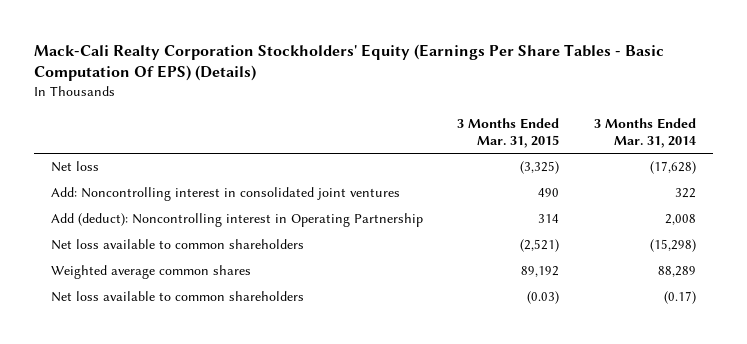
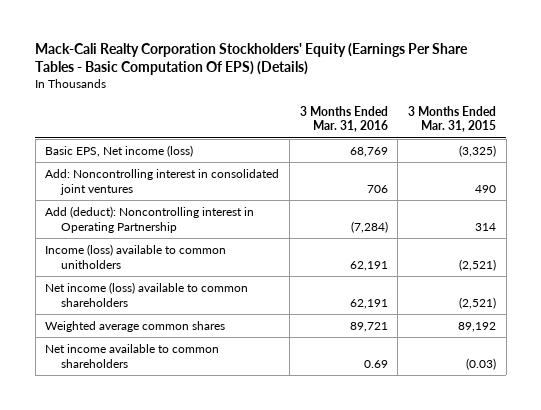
- | 3 Months Ended Mar. 31, 2015 | 3 Months Ended Mar. 31, 2014
+ | 3 Months Ended Mar. 31, 2016 | 3 Months Ended Mar. 31, 2015
- Net loss | (3,325) | (17,628)
+ Basic EPS, Net income (loss) | 68,769 | (3,325)
- Net loss available to common shareholders | (2,521) | (15,298)
+ Income (loss) available to common unitholders | 62,191 | (2,521)
+ Net income (loss) available to common shareholders | 62,191 | (2,521)
- Net loss available to common shareholders | (0.03) | (0.17)
+ Net income available to common shareholders | 0.69 | (0.03)

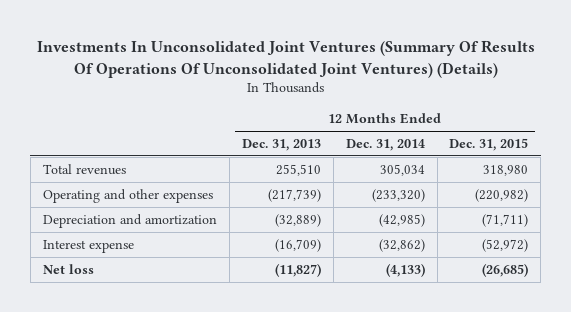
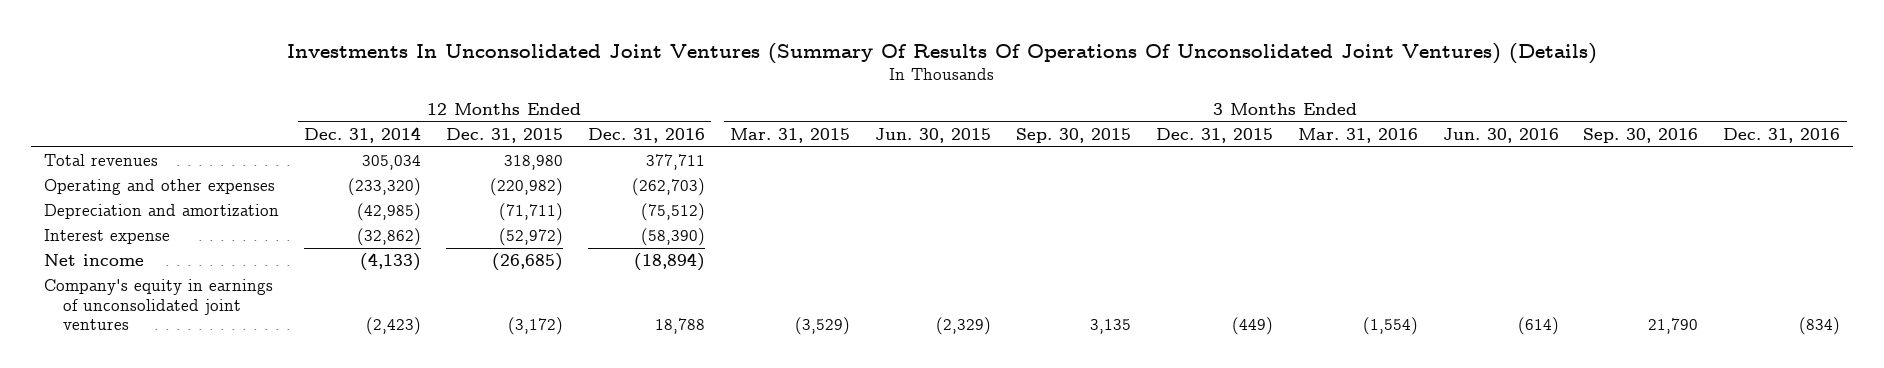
- | 12 Months Ended Dec. 31, 2013 | 12 Months Ended Dec. 31, 2014 | 12 Months Ended Dec. 31, 2015
+ | 12 Months Ended Dec. 31, 2014 | 12 Months Ended Dec. 31, 2015 | 12 Months Ended Dec. 31, 2016 | 3 Months Ended Mar. 31, 2015 | 3 Months Ended Jun. 30, 2015 | 3 Months Ended Sep. 30, 2015 | 3 Months Ended Dec. 31, 2015 | 3 Months Ended Mar. 31, 2016 | 3 Months Ended Jun. 30, 2016 | 3 Months Ended Sep. 30, 2016 | 3 Months Ended Dec. 31, 2016
- Net loss | (11,827) | (4,133) | (26,685)
+ Net income | (4,133) | (26,685) | (18,894) | | | | | | | |
+ Company's equity in earnings of unconsolidated joint ventures | (2,423) | (3,172) | 18,788 | (3,529) | (2,329) | 3,135 | (449) | (1,554) | (614) | 21,790 | (834)

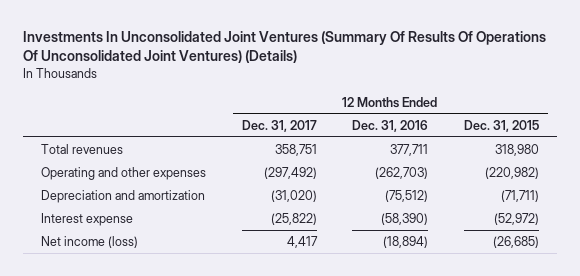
- | 12 Months Ended Dec. 31, 2014 | 12 Months Ended Dec. 31, 2015 | 12 Months Ended Dec. 31, 2016 | 3 Months Ended Mar. 31, 2015 | 3 Months Ended Jun. 30, 2015 | 3 Months Ended Sep. 30, 2015 | 3 Months Ended Dec. 31, 2015 | 3 Months Ended Mar. 31, 2016 | 3 Months Ended Jun. 30, 2016 | 3 Months Ended Sep. 30, 2016 | 3 Months Ended Dec. 31, 2016
+ | 12 Months Ended Dec. 31, 2017 | 12 Months Ended Dec. 31, 2016 | 12 Months Ended Dec. 31, 2015
- Net income | (4,133) | (26,685) | (18,894) | | | | | | | |
- Company's equity in earnings of unconsolidated joint ventures | (2,423) | (3,172) | 18,788 | (3,529) | (2,329) | 3,135 | (449) | (1,554) | (614) | 21,790 | (834)
+ Net income (loss) | 4,417 | (18,894) | (26,685)

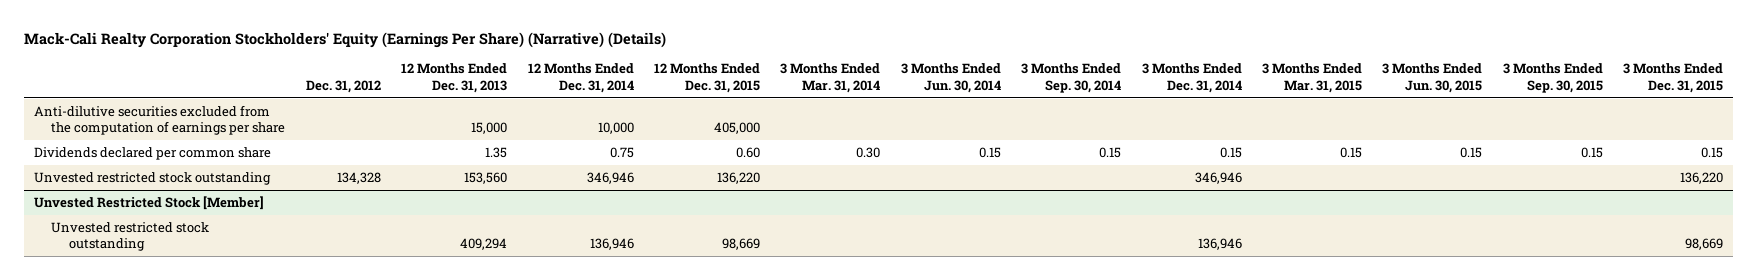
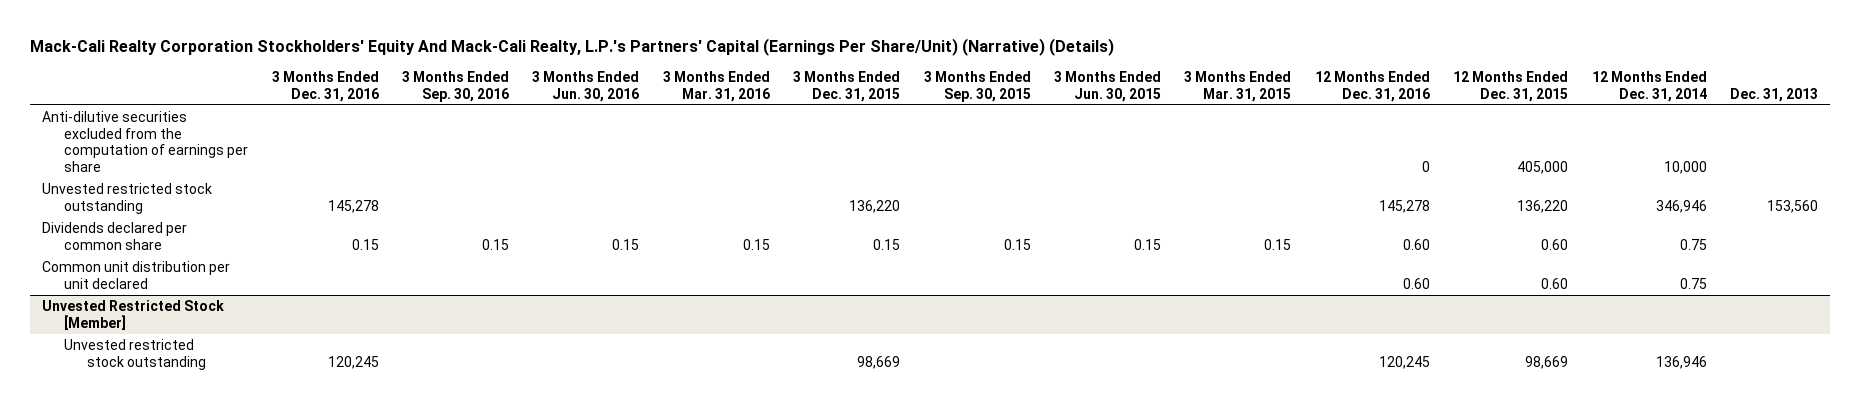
- Mack-Cali Realty Corporation Stockholders' Equity (Earnings Per Share) (Narrative) (Details)
+ Mack-Cali Realty Corporation Stockholders' Equity And Mack-Cali Realty, L.P.'s Partners' Capital (Earnings Per Share/Unit) (Narrative) (Details)
- | Dec. 31, 2012 | 12 Months Ended Dec. 31, 2013 | 12 Months Ended Dec. 31, 2014 | 12 Months Ended Dec. 31, 2015 | 3 Months Ended Mar. 31, 2014 | 3 Months Ended Jun. 30, 2014 | 3 Months Ended Sep. 30, 2014 | 3 Months Ended Dec. 31, 2014 | 3 Months Ended Mar. 31, 2015 | 3 Months Ended Jun. 30, 2015 | 3 Months Ended Sep. 30, 2015 | 3 Months Ended Dec. 31, 2015
+ | 3 Months Ended Dec. 31, 2016 | 3 Months Ended Sep. 30, 2016 | 3 Months Ended Jun. 30, 2016 | 3 Months Ended Mar. 31, 2016 | 3 Months Ended Dec. 31, 2015 | 3 Months Ended Sep. 30, 2015 | 3 Months Ended Jun. 30, 2015 | 3 Months Ended Mar. 31, 2015 | 12 Months Ended Dec. 31, 2016 | 12 Months Ended Dec. 31, 2015 | 12 Months Ended Dec. 31, 2014 | Dec. 31, 2013
moved down: Dividends declared per common share | 0.15 | 0.15 | 0.15 | 0.15 | 0.15 | 0.15 | 0.15 | 0.15 | 0.60 | 0.60 | 0.75 |
+ Common unit distribution per unit declared | | | | | | | | | 0.60 | 0.60 | 0.75 |

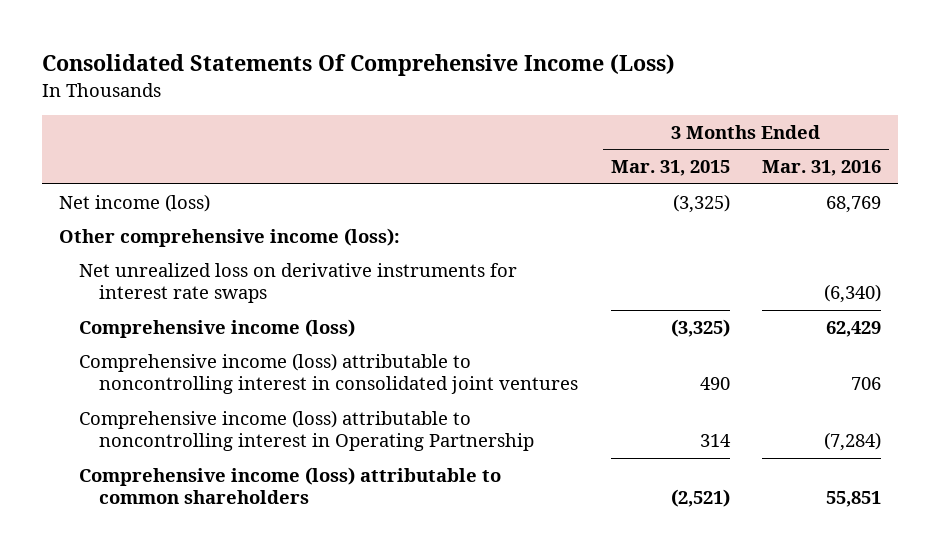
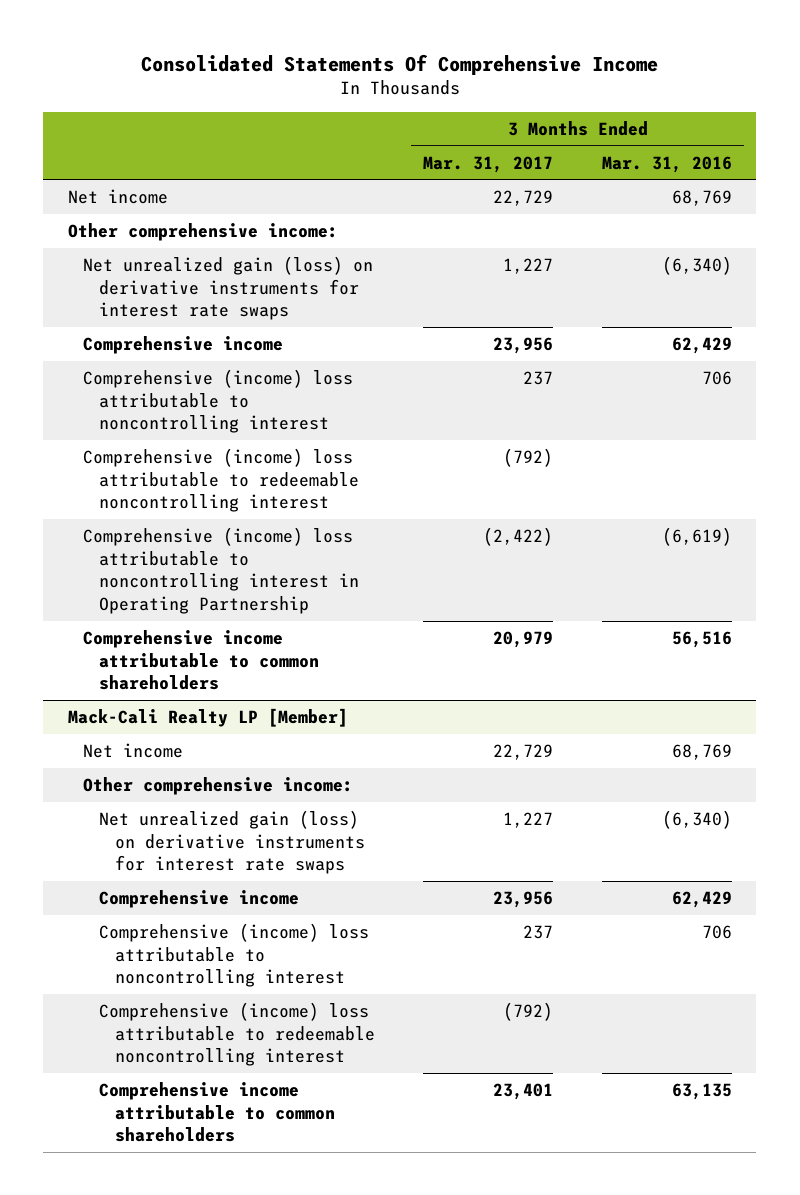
- Consolidated Statements Of Comprehensive Income (Loss)
+ Consolidated Statements Of Comprehensive Income
- | 3 Months Ended Mar. 31, 2015 | 3 Months Ended Mar. 31, 2016
+ | 3 Months Ended Mar. 31, 2017 | 3 Months Ended Mar. 31, 2016
- Net income (loss) | (3,325) | 68,769
- Other comprehensive income (loss):
- Net unrealized loss on derivative instruments for interest rate swaps | | (6,340)
- Comprehensive income (loss) | (3,325) | 62,429
- Comprehensive income (loss) attributable to noncontrolling interest in consolidated joint ventures | 490 | 706
- Comprehensive income (loss) attributable to noncontrolling interest in Operating Partnership | 314 | (7,284)
- Comprehensive income (loss) attributable to common shareholders | (2,521) | 55,851
+ Net income | 22,729 | 68,769
+ Other comprehensive income:
+ Net unrealized gain (loss) on derivative instruments for interest rate swaps | 1,227 | (6,340)
+ Comprehensive income | 23,956 | 62,429
+ Comprehensive (income) loss attributable to noncontrolling interest | 237 | 706
+ Comprehensive (income) loss attributable to redeemable noncontrolling interest | (792) |
+ Comprehensive (income) loss attributable to noncontrolling interest in Operating Partnership | (2,422) | (6,619)
+ Comprehensive income attributable to common shareholders | 20,979 | 56,516
+ Mack-Cali Realty LP [Member]
+ Net income | 22,729 | 68,769
+ Other comprehensive income:
+ Net unrealized gain (loss) on derivative instruments for interest rate swaps | 1,227 | (6,340)
+ Comprehensive income | 23,956 | 62,429
+ Comprehensive (income) loss attributable to noncontrolling interest | 237 | 706
+ Comprehensive (income) loss attributable to redeemable noncontrolling interest | (792) |
+ Comprehensive income attributable to common shareholders | 23,401 | 63,135

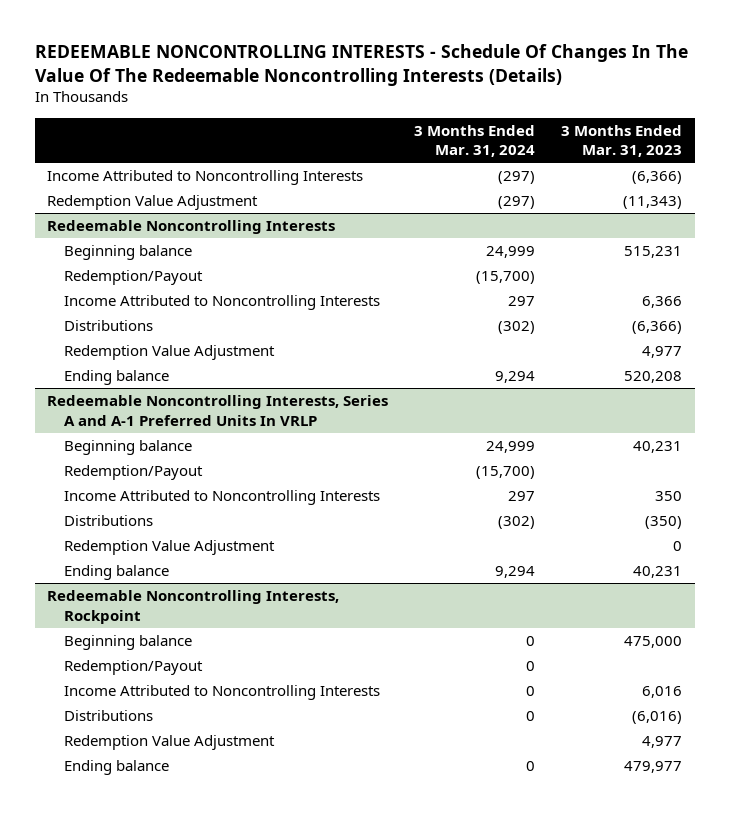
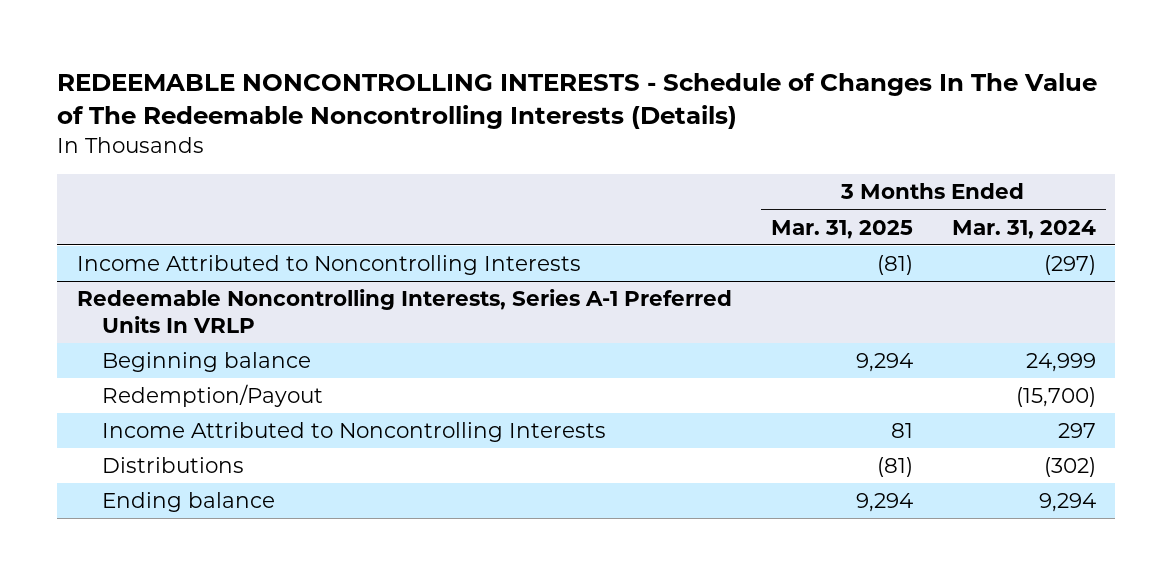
- REDEEMABLE NONCONTROLLING INTERESTS - Schedule Of Changes In The Value Of The Redeemable Noncontrolling Interests (Details)
+ REDEEMABLE NONCONTROLLING INTERESTS - Schedule of Changes In The Value of The Redeemable Noncontrolling Interests (Details)
- | 3 Months Ended Mar. 31, 2024 | 3 Months Ended Mar. 31, 2023
+ | 3 Months Ended Mar. 31, 2025 | 3 Months Ended Mar. 31, 2024
- Redemption Value Adjustment | (297) | (11,343)
- Redeemable Noncontrolling Interests
- Beginning balance | 24,999 | 515,231
- Redemption/Payout | (15,700) |
- Income Attributed to Noncontrolling Interests | 297 | 6,366
- Distributions | (302) | (6,366)
- Redemption Value Adjustment | | 4,977
- Ending balance | 9,294 | 520,208
- Redeemable Noncontrolling Interests, Series A and A-1 Preferred Units In VRLP
+ Redeemable Noncontrolling Interests, Series A-1 Preferred Units In VRLP
- Redemption Value Adjustment | | 0
- Redeemable Noncontrolling Interests, Rockpoint
- Beginning balance | 0 | 475,000
- Redemption/Payout | 0 |
- Income Attributed to Noncontrolling Interests | 0 | 6,016
- Distributions | 0 | (6,016)
- Redemption Value Adjustment | | 4,977
- Ending balance | 0 | 479,977

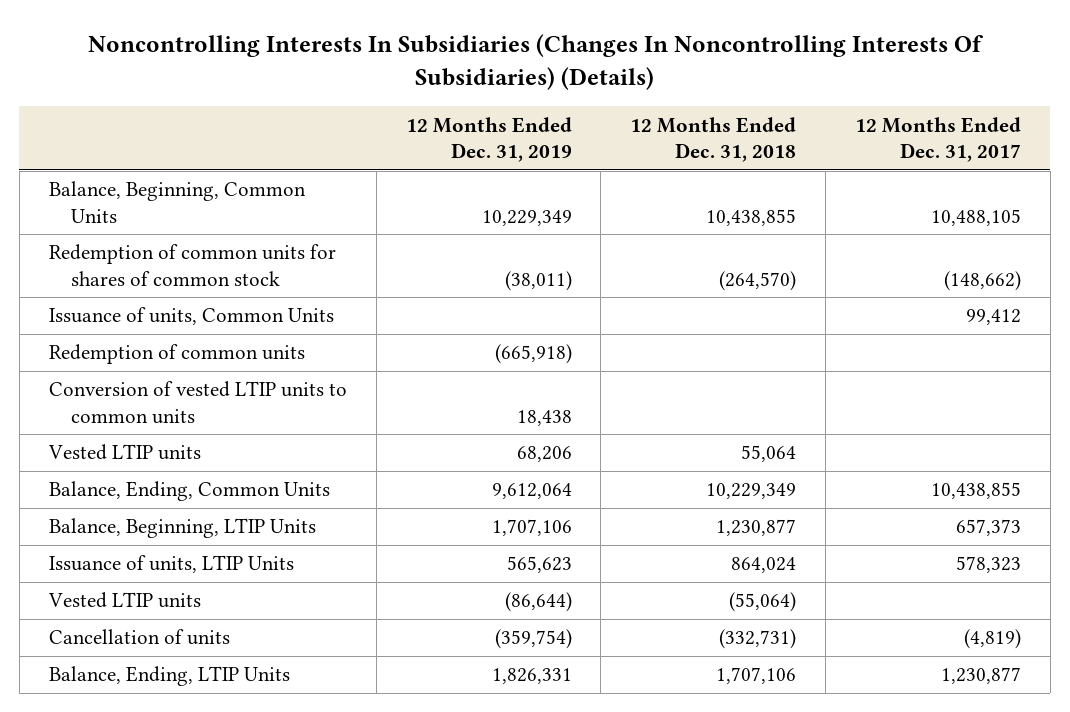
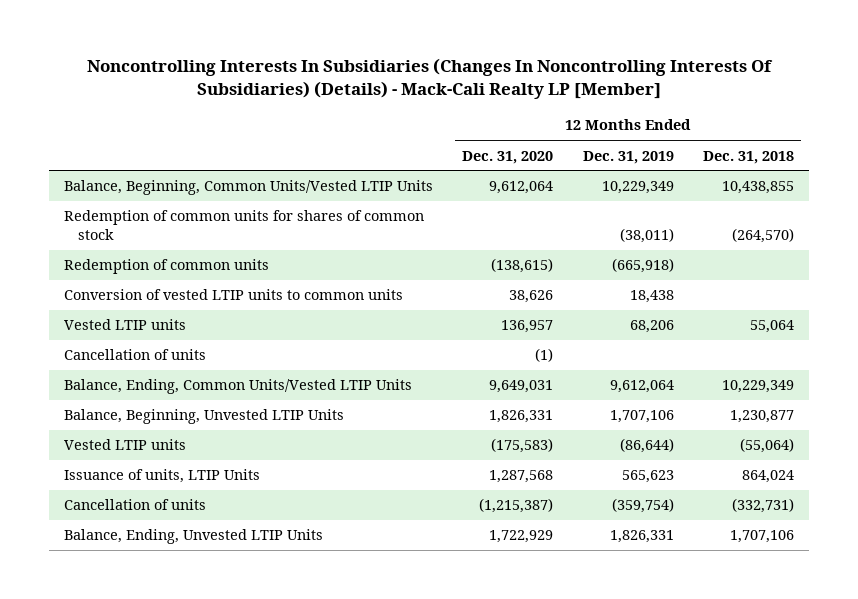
- Noncontrolling Interests In Subsidiaries (Changes In Noncontrolling Interests Of Subsidiaries) (Details)
+ Noncontrolling Interests In Subsidiaries (Changes In Noncontrolling Interests Of Subsidiaries) (Details) - Mack-Cali Realty LP [Member]
- | 12 Months Ended Dec. 31, 2019 | 12 Months Ended Dec. 31, 2018 | 12 Months Ended Dec. 31, 2017
+ | 12 Months Ended Dec. 31, 2020 | 12 Months Ended Dec. 31, 2019 | 12 Months Ended Dec. 31, 2018
- Balance, Beginning, Common Units | 10,229,349 | 10,438,855 | 10,488,105
+ Balance, Beginning, Common Units/Vested LTIP Units | 9,612,064 | 10,229,349 | 10,438,855
- Issuance of units, Common Units | | | 99,412
- Balance, Ending, Common Units | 9,612,064 | 10,229,349 | 10,438,855
- Balance, Beginning, LTIP Units | 1,707,106 | 1,230,877 | 657,373
+ Cancellation of units | (1) | |
+ Balance, Ending, Common Units/Vested LTIP Units | 9,649,031 | 9,612,064 | 10,229,349
+ Balance, Beginning, Unvested LTIP Units | 1,826,331 | 1,707,106 | 1,230,877
moved down: Issuance of units, LTIP Units | 1,287,568 | 565,623 | 864,024
- Balance, Ending, LTIP Units | 1,826,331 | 1,707,106 | 1,230,877
+ Balance, Ending, Unvested LTIP Units | 1,722,929 | 1,826,331 | 1,707,106

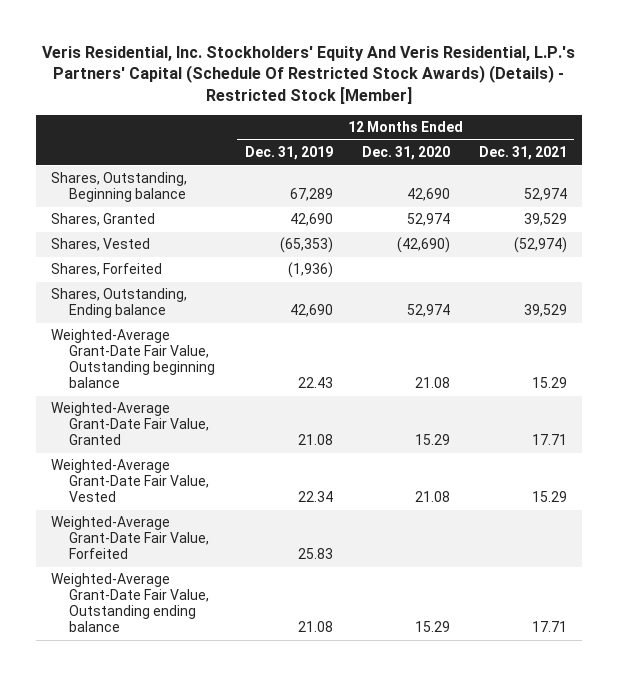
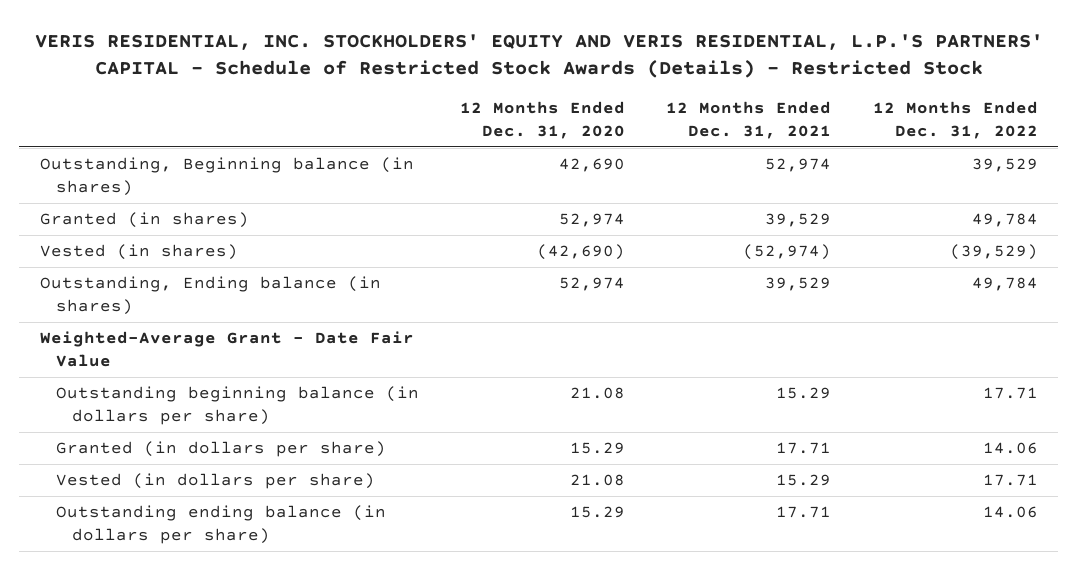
- Veris Residential, Inc. Stockholders' Equity And Veris Residential, L.P.'s Partners' Capital (Schedule Of Restricted Stock Awards) (Details) - Restricted Stock [Member]
+ VERIS RESIDENTIAL, INC. STOCKHOLDERS' EQUITY AND VERIS RESIDENTIAL, L.P.'S PARTNERS' CAPITAL - Schedule of Restricted Stock Awards (Details) - Restricted Stock
- | 12 Months Ended Dec. 31, 2019 | 12 Months Ended Dec. 31, 2020 | 12 Months Ended Dec. 31, 2021
+ | 12 Months Ended Dec. 31, 2020 | 12 Months Ended Dec. 31, 2021 | 12 Months Ended Dec. 31, 2022
- Shares, Outstanding, Beginning balance | 67,289 | 42,690 | 52,974
- Shares, Granted | 42,690 | 52,974 | 39,529
- Shares, Vested | (65,353) | (42,690) | (52,974)
- Shares, Forfeited | (1,936) | |
- Shares, Outstanding, Ending balance | 42,690 | 52,974 | 39,529
- Weighted-Average Grant-Date Fair Value, Outstanding beginning balance | 22.43 | 21.08 | 15.29
- Weighted-Average Grant-Date Fair Value, Granted | 21.08 | 15.29 | 17.71
- Weighted-Average Grant-Date Fair Value, Vested | 22.34 | 21.08 | 15.29
- Weighted-Average Grant-Date Fair Value, Forfeited | 25.83 | |
- Weighted-Average Grant-Date Fair Value, Outstanding ending balance | 21.08 | 15.29 | 17.71
+ Outstanding, Beginning balance (in shares) | 42,690 | 52,974 | 39,529
+ Granted (in shares) | 52,974 | 39,529 | 49,784
+ Vested (in shares) | (42,690) | (52,974) | (39,529)
+ Outstanding, Ending balance (in shares) | 52,974 | 39,529 | 49,784
+ Weighted-Average Grant - Date Fair Value
+ Outstanding beginning balance (in dollars per share) | 21.08 | 15.29 | 17.71
+ Granted (in dollars per share) | 15.29 | 17.71 | 14.06
+ Vested (in dollars per share) | 21.08 | 15.29 | 17.71
+ Outstanding ending balance (in dollars per share) | 15.29 | 17.71 | 14.06

